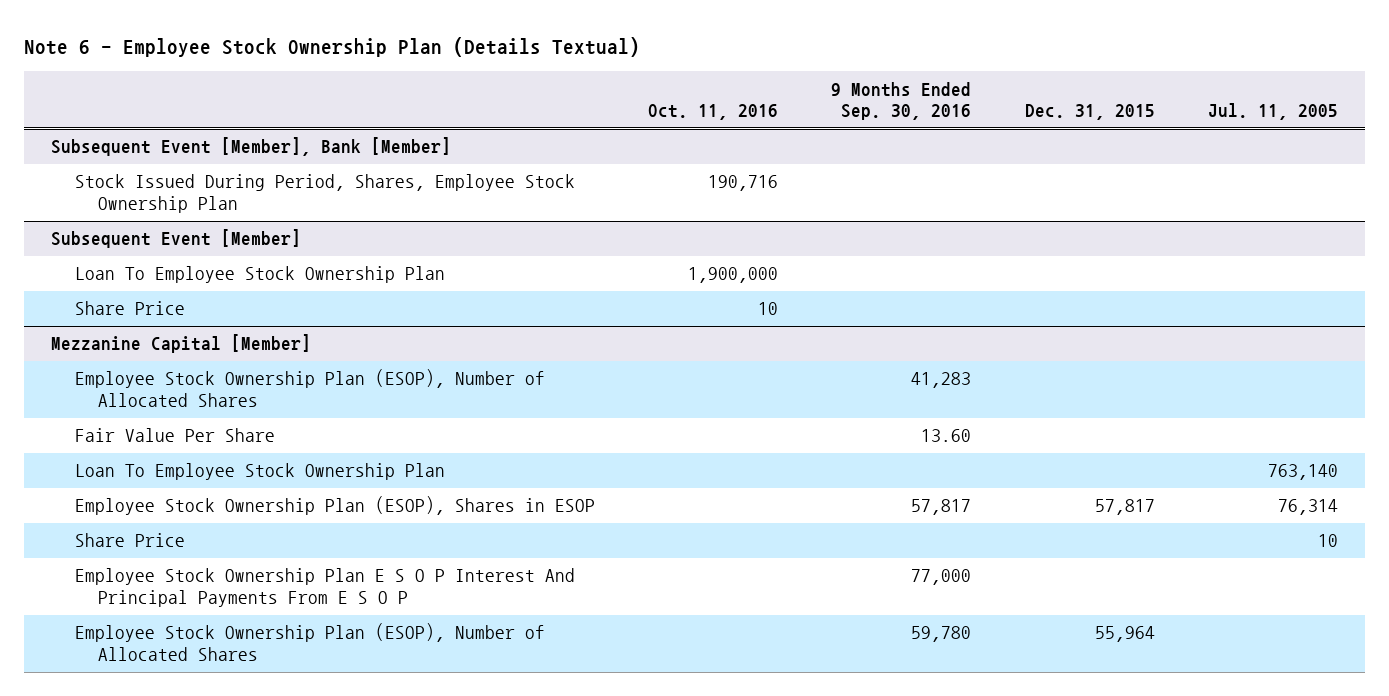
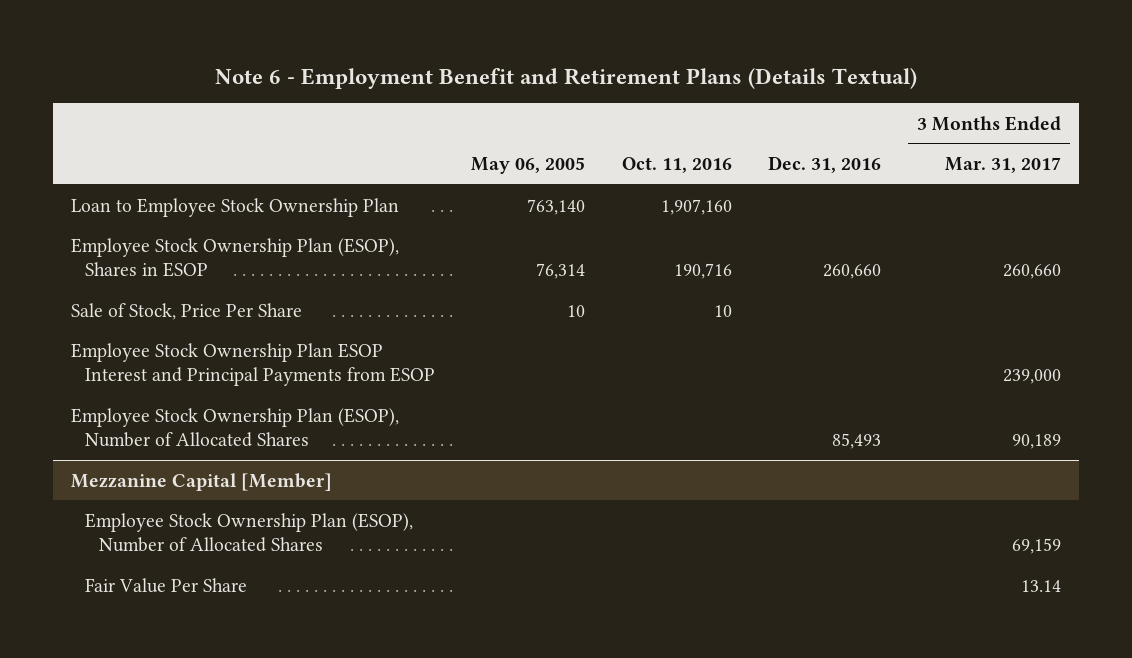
- Note 6 - Employee Stock Ownership Plan (Details Textual)
+ Note 6 - Employment Benefit and Retirement Plans (Details Textual)
- | Oct. 11, 2016 | 9 Months Ended Sep. 30, 2016 | Dec. 31, 2015 | Jul. 11, 2005
+ | May 06, 2005 | Oct. 11, 2016 | Dec. 31, 2016 | 3 Months Ended Mar. 31, 2017
- Subsequent Event [Member], Bank [Member]
- Stock Issued During Period, Shares, Employee Stock Ownership Plan | 190,716 | | |
- Subsequent Event [Member]
- Loan To Employee Stock Ownership Plan | 1,900,000 | | |
- Share Price | 10 | | |
+ Loan to Employee Stock Ownership Plan | 763,140 | 1,907,160 | |
+ Employee Stock Ownership Plan (ESOP), Shares in ESOP | 76,314 | 190,716 | 260,660 | 260,660
+ Sale of Stock, Price Per Share | 10 | 10 | |
+ Employee Stock Ownership Plan ESOP Interest and Principal Payments from ESOP | | | | 239,000
+ Employee Stock Ownership Plan (ESOP), Number of Allocated Shares | | | 85,493 | 90,189
@ Mezzanine Capital [Member]
- Loan To Employee Stock Ownership Plan | | | | 763,140
- Employee Stock Ownership Plan (ESOP), Shares in ESOP | | 57,817 | 57,817 | 76,314
- Share Price | | | | 10
- Employee Stock Ownership Plan E S O P Interest And Principal Payments From E S O P | | 77,000 | |
- Employee Stock Ownership Plan (ESOP), Number of Allocated Shares | | 59,780 | 55,964 |

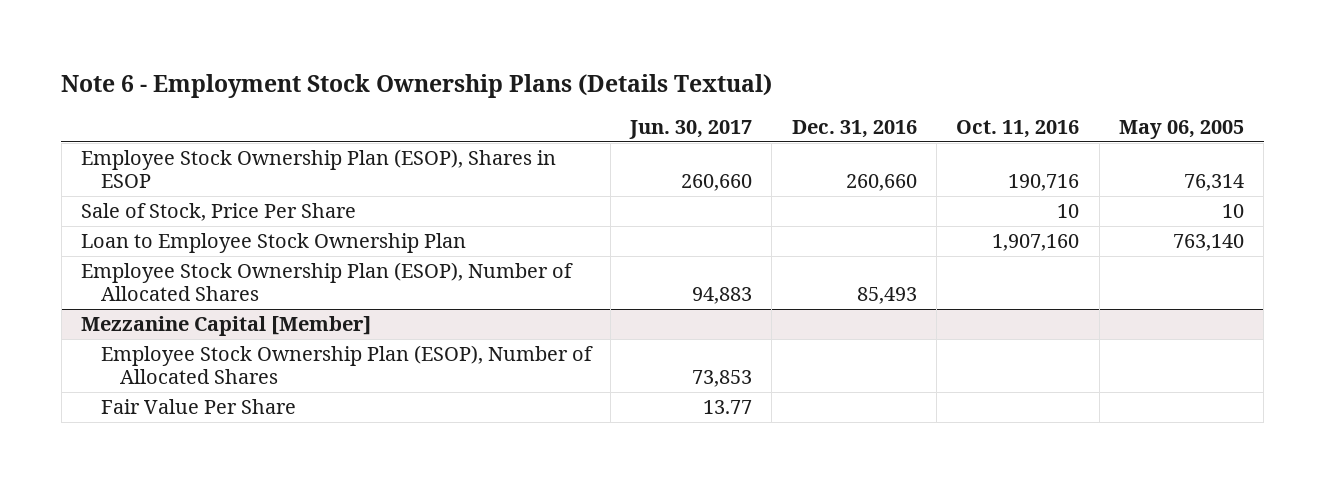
- Note 6 - Employment Benefit and Retirement Plans (Details Textual)
+ Note 6 - Employment Stock Ownership Plans (Details Textual)
- | May 06, 2005 | Oct. 11, 2016 | Dec. 31, 2016 | 3 Months Ended Mar. 31, 2017
+ | Jun. 30, 2017 | Dec. 31, 2016 | Oct. 11, 2016 | May 06, 2005
- Employee Stock Ownership Plan ESOP Interest and Principal Payments from ESOP | | | | 239,000
moved down: Loan to Employee Stock Ownership Plan | | | 1,907,160 | 763,140

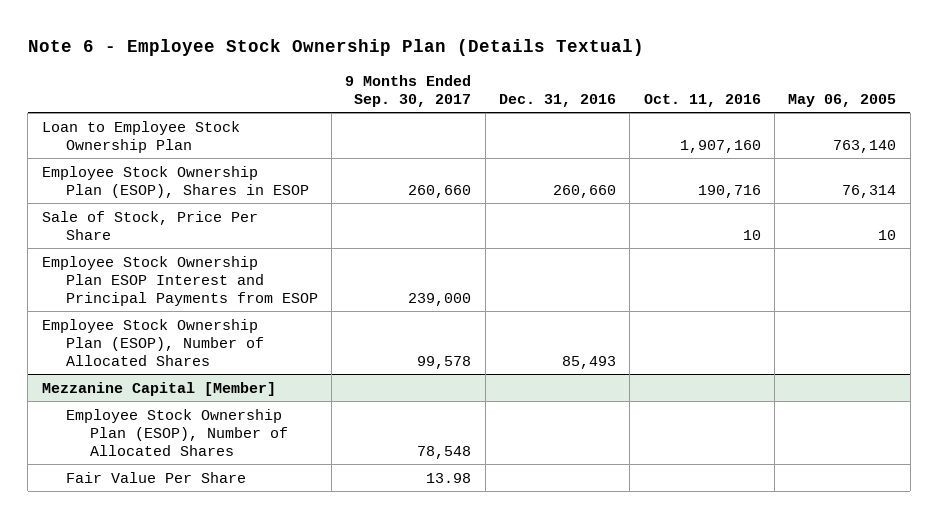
- Note 6 - Employment Stock Ownership Plans (Details Textual)
+ Note 6 - Employee Stock Ownership Plan (Details Textual)
- | Jun. 30, 2017 | Dec. 31, 2016 | Oct. 11, 2016 | May 06, 2005
+ | 9 Months Ended Sep. 30, 2017 | Dec. 31, 2016 | Oct. 11, 2016 | May 06, 2005
moved up: Loan to Employee Stock Ownership Plan | | | 1,907,160 | 763,140
+ Employee Stock Ownership Plan ESOP Interest and Principal Payments from ESOP | 239,000 | | |

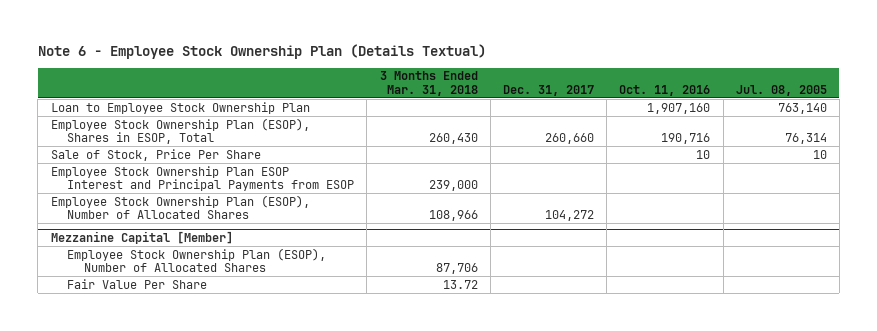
- | 9 Months Ended Sep. 30, 2017 | Dec. 31, 2016 | Oct. 11, 2016 | May 06, 2005
+ | 3 Months Ended Mar. 31, 2018 | Dec. 31, 2017 | Oct. 11, 2016 | Jul. 08, 2005
- Employee Stock Ownership Plan (ESOP), Shares in ESOP | 260,660 | 260,660 | 190,716 | 76,314
+ Employee Stock Ownership Plan (ESOP), Shares in ESOP, Total | 260,430 | 260,660 | 190,716 | 76,314

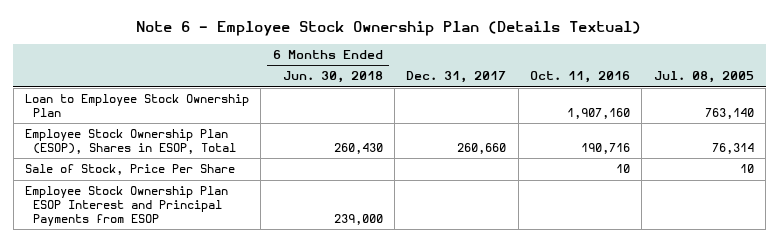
- | 3 Months Ended Mar. 31, 2018 | Dec. 31, 2017 | Oct. 11, 2016 | Jul. 08, 2005
+ | 6 Months Ended Jun. 30, 2018 | Dec. 31, 2017 | Oct. 11, 2016 | Jul. 08, 2005
- Employee Stock Ownership Plan (ESOP), Number of Allocated Shares | 108,966 | 104,272 | |
- Mezzanine Capital [Member]
- Employee Stock Ownership Plan (ESOP), Number of Allocated Shares | 87,706 | | |
- Fair Value Per Share | 13.72 | | |

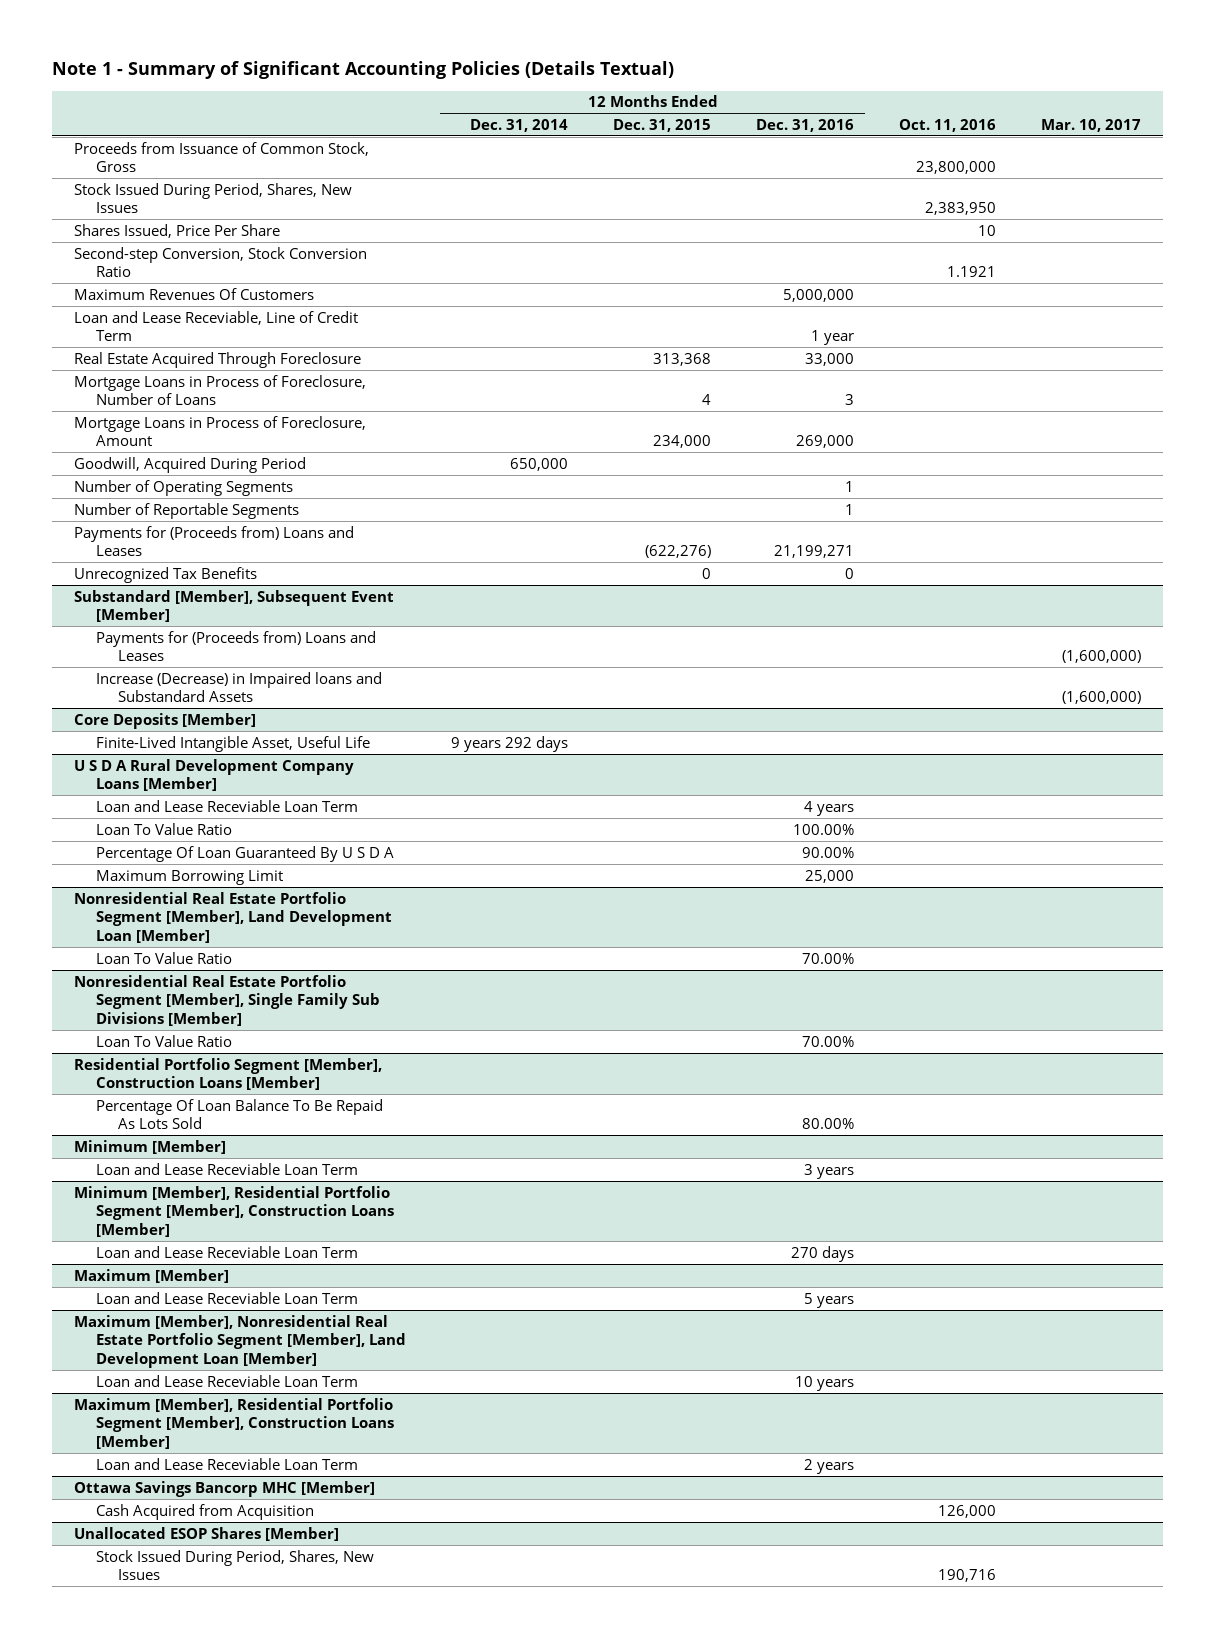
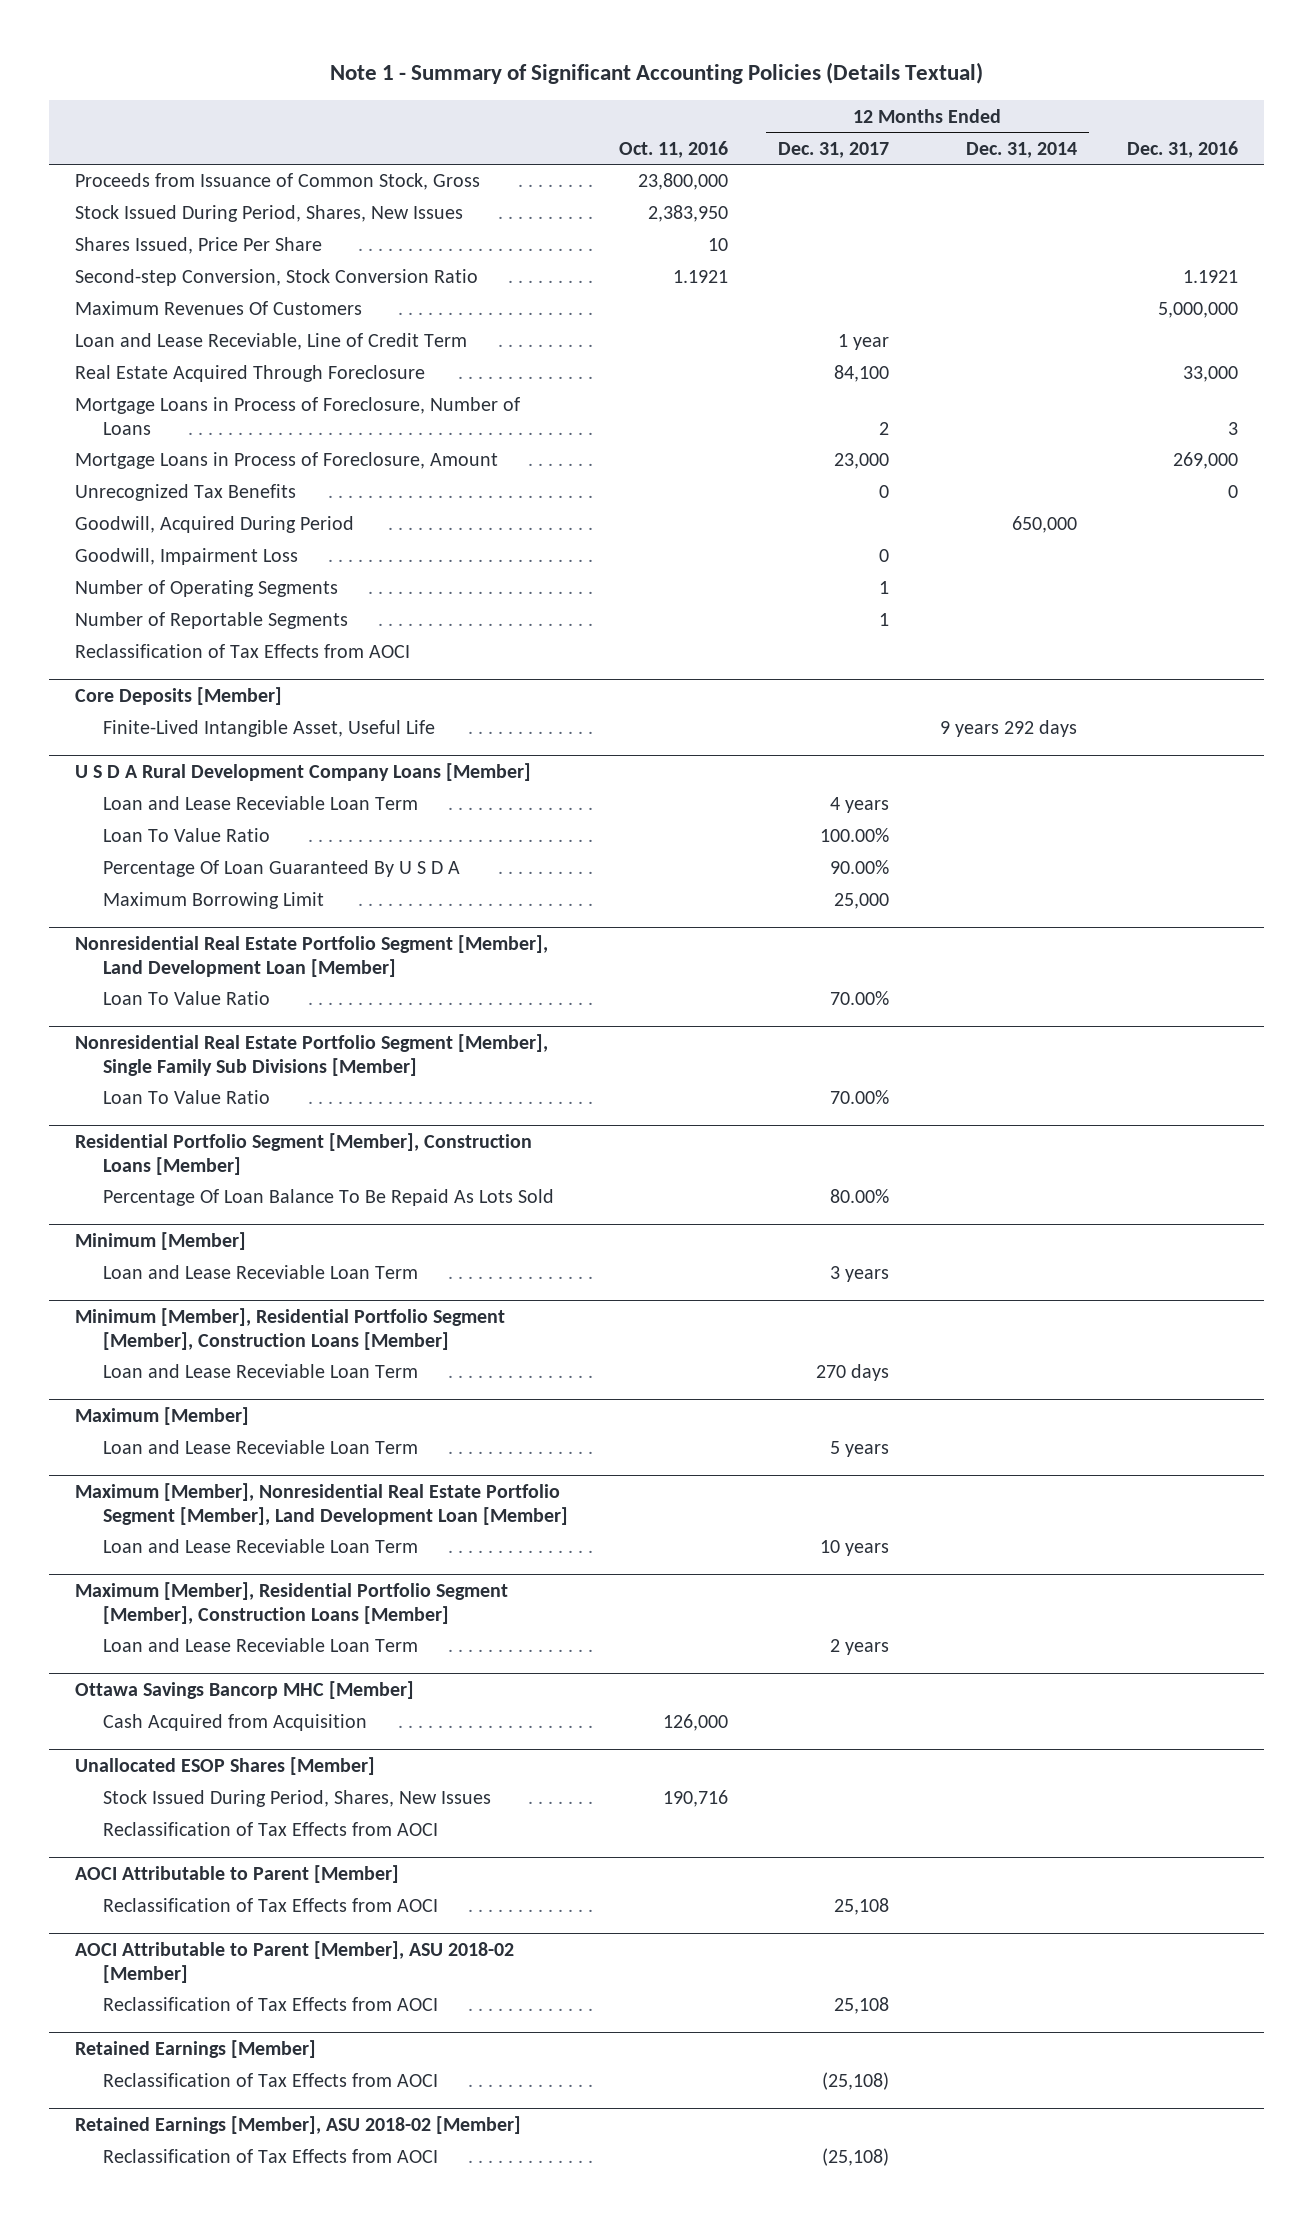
- | 12 Months Ended Dec. 31, 2014 | 12 Months Ended Dec. 31, 2015 | 12 Months Ended Dec. 31, 2016 | Oct. 11, 2016 | Mar. 10, 2017
+ | Oct. 11, 2016 | 12 Months Ended Dec. 31, 2017 | 12 Months Ended Dec. 31, 2014 | Dec. 31, 2016
moved up: Unrecognized Tax Benefits | | 0 | | 0
+ Goodwill, Impairment Loss | | 0 | |
- Payments for (Proceeds from) Loans and Leases | | (622,276) | 21,199,271 | |
- Substandard [Member], Subsequent Event [Member]
- Payments for (Proceeds from) Loans and Leases | | | | | (1,600,000)
- Increase (Decrease) in Impaired loans and Substandard Assets | | | | | (1,600,000)
+ Reclassification of Tax Effects from AOCI
@ Unallocated ESOP Shares [Member]
+ Reclassification of Tax Effects from AOCI
+ AOCI Attributable to Parent [Member]
+ Reclassification of Tax Effects from AOCI | | 25,108 | |
+ AOCI Attributable to Parent [Member], ASU 2018-02 [Member]
+ Reclassification of Tax Effects from AOCI | | 25,108 | |
+ Retained Earnings [Member]
+ Reclassification of Tax Effects from AOCI | | (25,108) | |
+ Retained Earnings [Member], ASU 2018-02 [Member]
+ Reclassification of Tax Effects from AOCI | | (25,108) | |

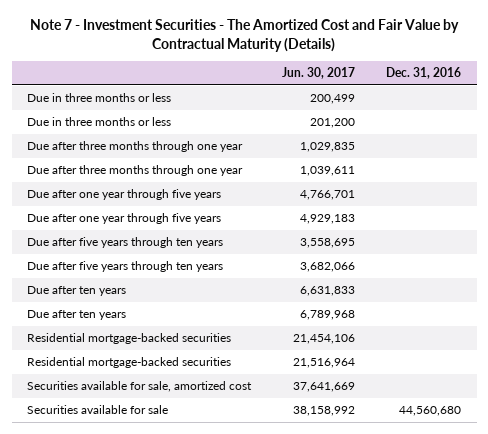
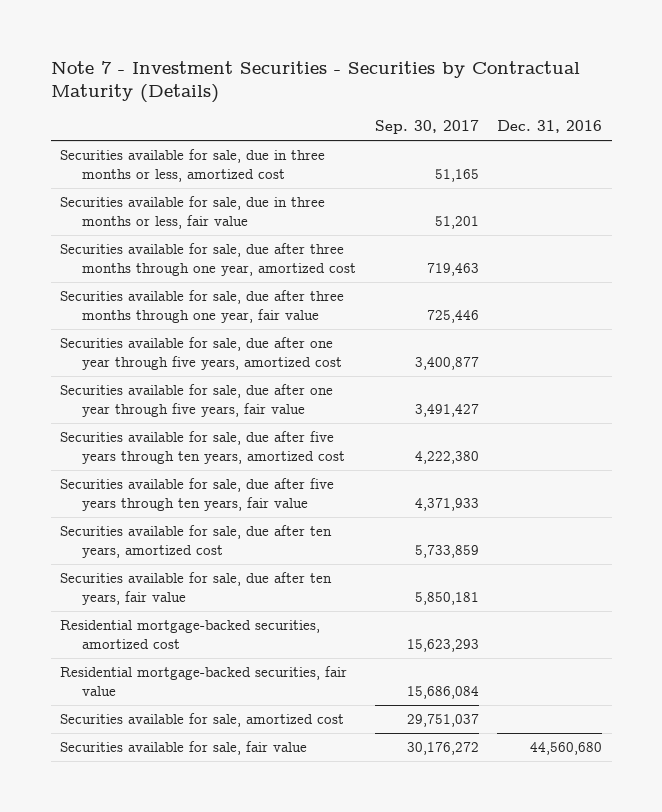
- Note 7 - Investment Securities - The Amortized Cost and Fair Value by Contractual Maturity (Details)
+ Note 7 - Investment Securities - Securities by Contractual Maturity (Details)
- | Jun. 30, 2017 | Dec. 31, 2016
+ | Sep. 30, 2017 | Dec. 31, 2016
- Due in three months or less | 200,499 |
- Due in three months or less | 201,200 |
- Due after three months through one year | 1,029,835 |
- Due after three months through one year | 1,039,611 |
- Due after one year through five years | 4,766,701 |
- Due after one year through five years | 4,929,183 |
- Due after five years through ten years | 3,558,695 |
- Due after five years through ten years | 3,682,066 |
- Due after ten years | 6,631,833 |
- Due after ten years | 6,789,968 |
- Residential mortgage-backed securities | 21,454,106 |
- Residential mortgage-backed securities | 21,516,964 |
+ Securities available for sale, due in three months or less, amortized cost | 51,165 |
+ Securities available for sale, due in three months or less, fair value | 51,201 |
+ Securities available for sale, due after three months through one year, amortized cost | 719,463 |
+ Securities available for sale, due after three months through one year, fair value | 725,446 |
+ Securities available for sale, due after one year through five years, amortized cost | 3,400,877 |
+ Securities available for sale, due after one year through five years, fair value | 3,491,427 |
+ Securities available for sale, due after five years through ten years, amortized cost | 4,222,380 |
+ Securities available for sale, due after five years through ten years, fair value | 4,371,933 |
+ Securities available for sale, due after ten years, amortized cost | 5,733,859 |
+ Securities available for sale, due after ten years, fair value | 5,850,181 |
+ Residential mortgage-backed securities, amortized cost | 15,623,293 |
+ Residential mortgage-backed securities, fair value | 15,686,084 |
- Securities available for sale | 38,158,992 | 44,560,680
+ Securities available for sale, fair value | 30,176,272 | 44,560,680

